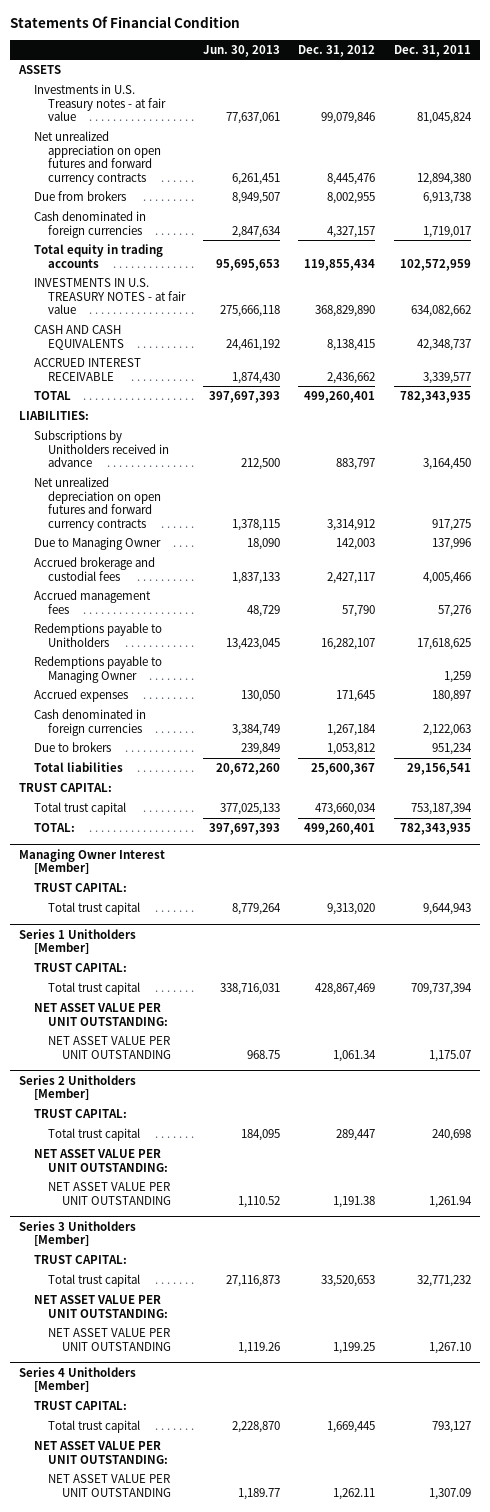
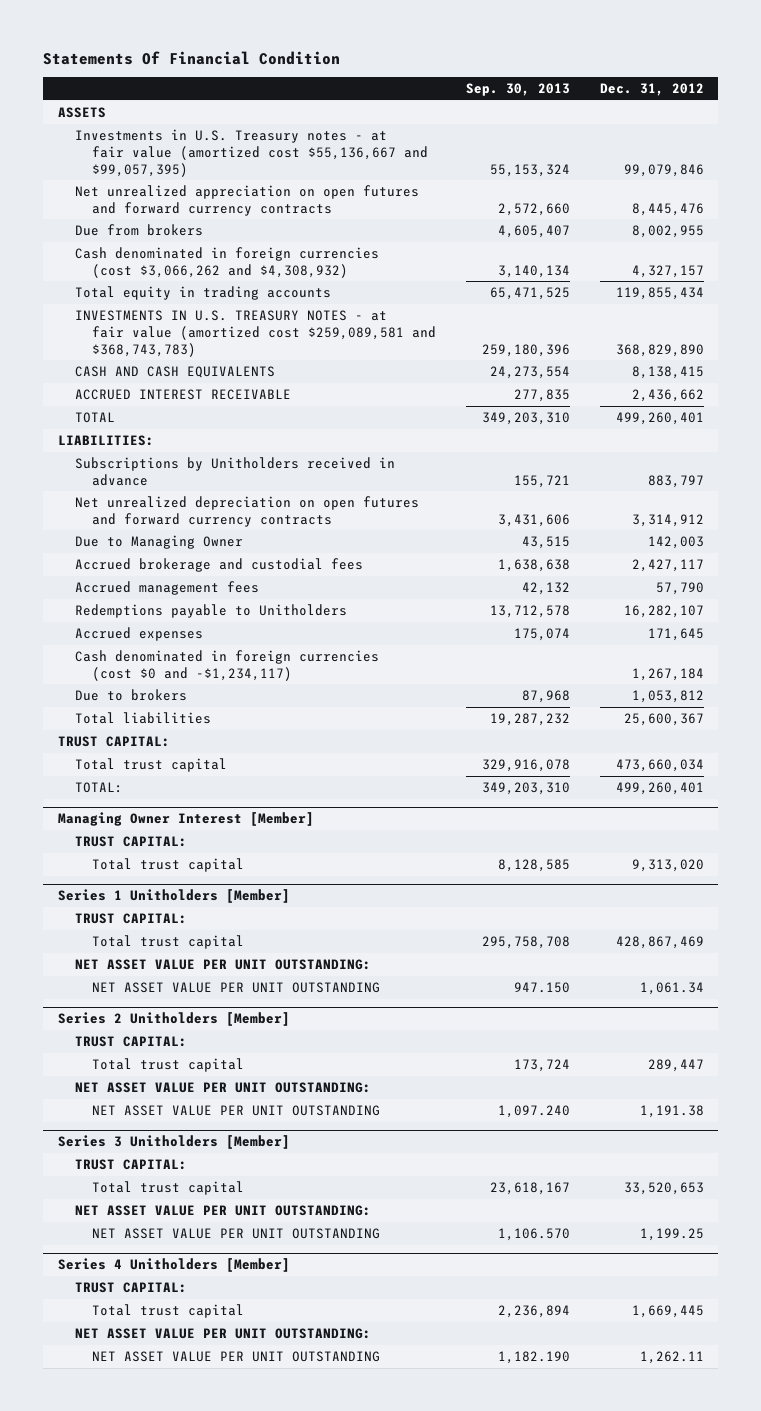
- | Jun. 30, 2013 | Dec. 31, 2012 | Dec. 31, 2011
+ | Sep. 30, 2013 | Dec. 31, 2012
- Investments in U.S. Treasury notes - at fair value | 77,637,061 | 99,079,846 | 81,045,824
+ Investments in U.S. Treasury notes - at fair value (amortized cost $55,136,667 and $99,057,395) | 55,153,324 | 99,079,846
- Cash denominated in foreign currencies | 2,847,634 | 4,327,157 | 1,719,017
+ Cash denominated in foreign currencies (cost $3,066,262 and $4,308,932) | 3,140,134 | 4,327,157
- INVESTMENTS IN U.S. TREASURY NOTES - at fair value | 275,666,118 | 368,829,890 | 634,082,662
+ INVESTMENTS IN U.S. TREASURY NOTES - at fair value (amortized cost $259,089,581 and $368,743,783) | 259,180,396 | 368,829,890
- Redemptions payable to Managing Owner | | | 1,259
- Cash denominated in foreign currencies | 3,384,749 | 1,267,184 | 2,122,063
+ Cash denominated in foreign currencies (cost $0 and -$1,234,117) | | 1,267,184

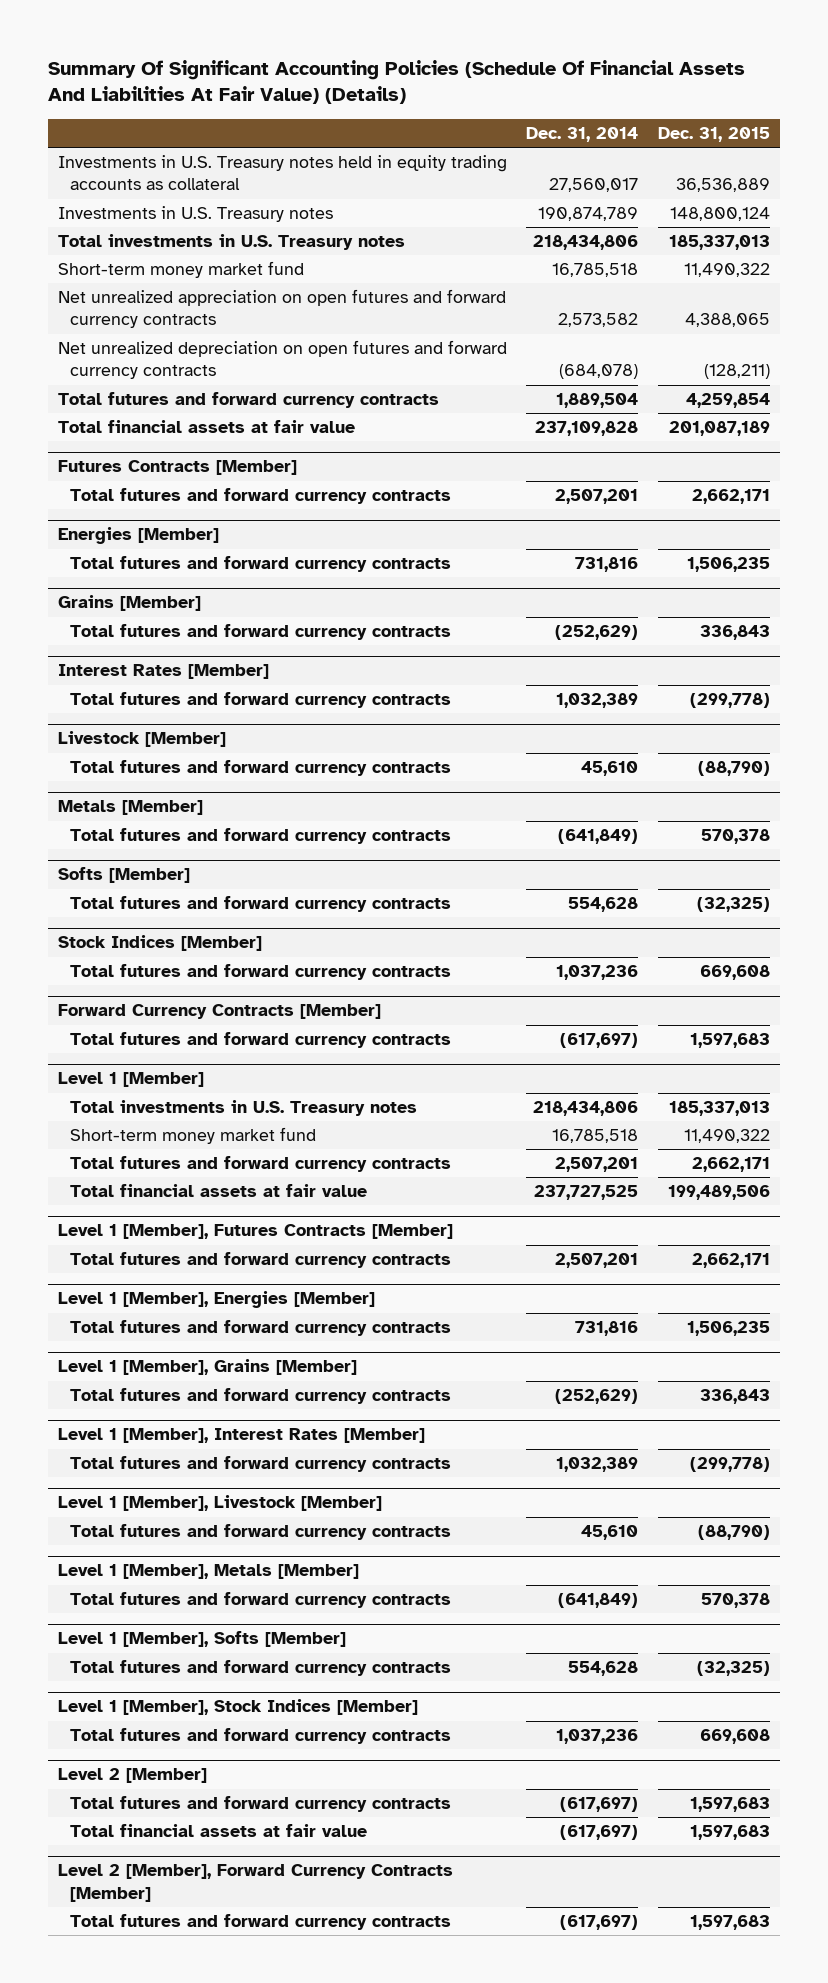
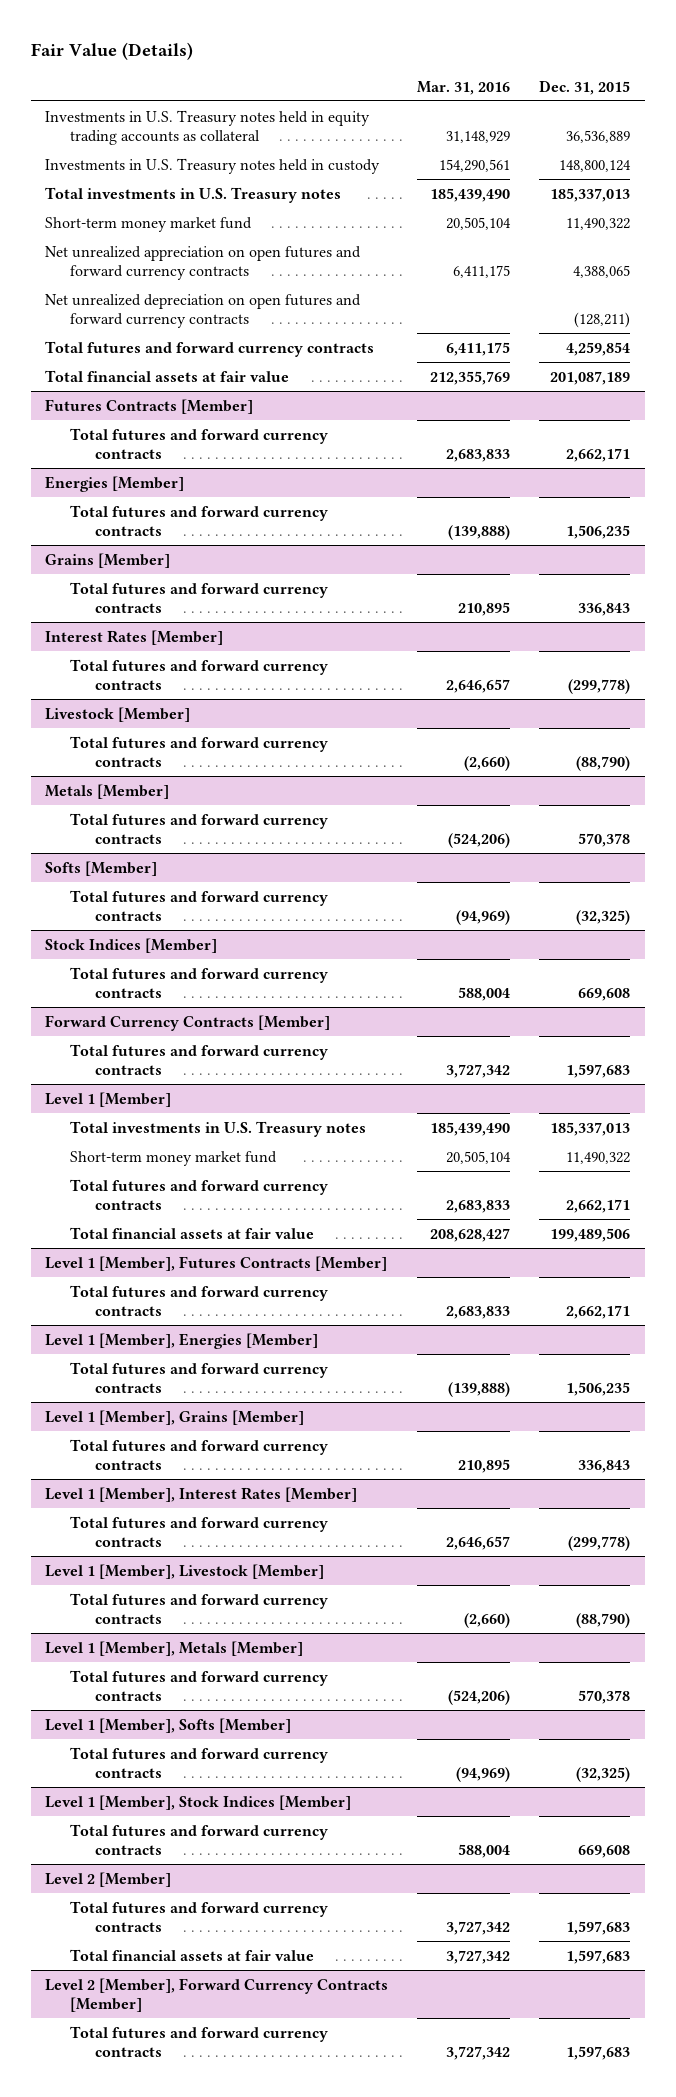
- Summary Of Significant Accounting Policies (Schedule Of Financial Assets And Liabilities At Fair Value) (Details)
+ Fair Value (Details)
- | Dec. 31, 2014 | Dec. 31, 2015
+ | Mar. 31, 2016 | Dec. 31, 2015
- Investments in U.S. Treasury notes | 190,874,789 | 148,800,124
+ Investments in U.S. Treasury notes held in custody | 154,290,561 | 148,800,124

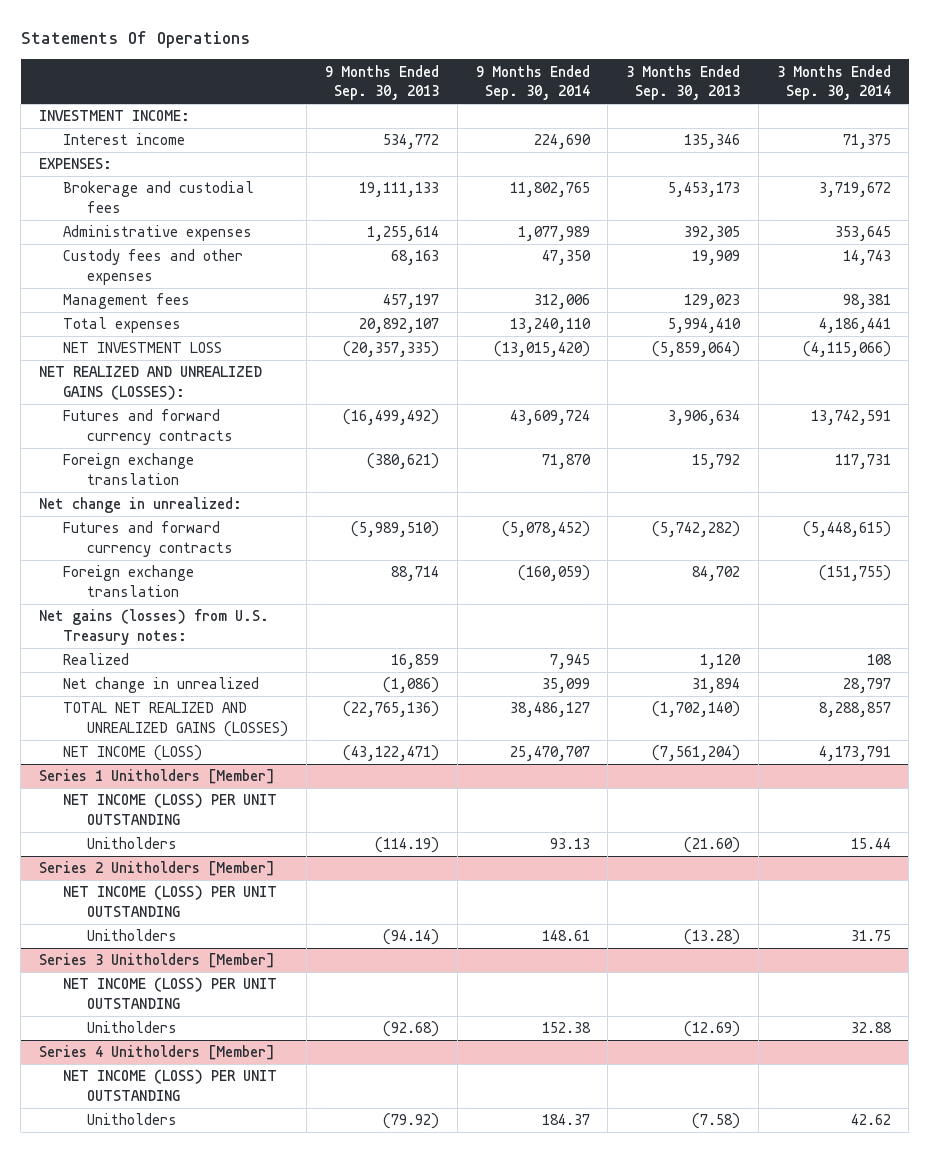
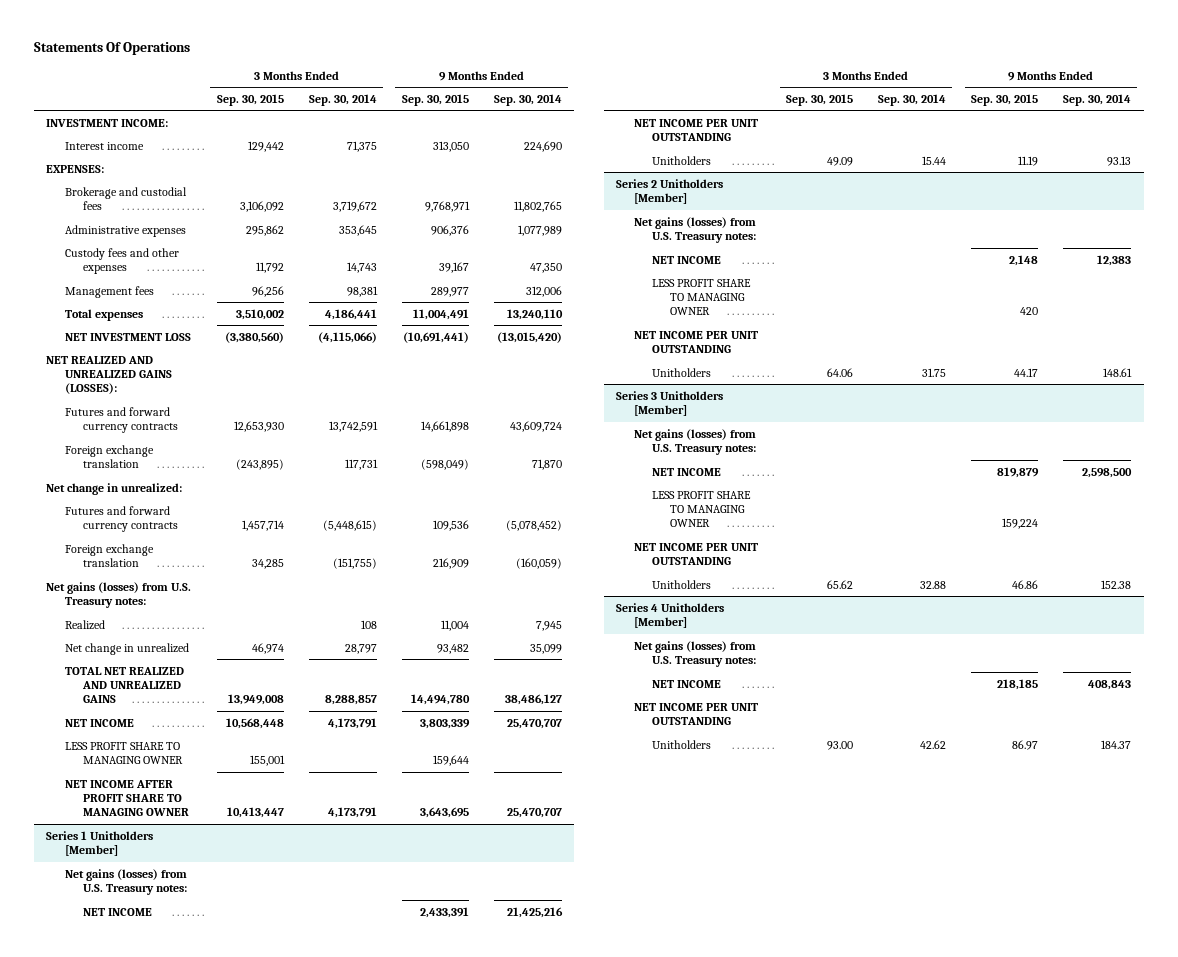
- | 9 Months Ended Sep. 30, 2013 | 9 Months Ended Sep. 30, 2014 | 3 Months Ended Sep. 30, 2013 | 3 Months Ended Sep. 30, 2014
+ | 3 Months Ended Sep. 30, 2015 | 3 Months Ended Sep. 30, 2014 | 9 Months Ended Sep. 30, 2015 | 9 Months Ended Sep. 30, 2014
- TOTAL NET REALIZED AND UNREALIZED GAINS (LOSSES) | (22,765,136) | 38,486,127 | (1,702,140) | 8,288,857
- NET INCOME (LOSS) | (43,122,471) | 25,470,707 | (7,561,204) | 4,173,791
+ TOTAL NET REALIZED AND UNREALIZED GAINS | 13,949,008 | 8,288,857 | 14,494,780 | 38,486,127
+ NET INCOME | 10,568,448 | 4,173,791 | 3,803,339 | 25,470,707
+ LESS PROFIT SHARE TO MANAGING OWNER | 155,001 | | 159,644 |
+ NET INCOME AFTER PROFIT SHARE TO MANAGING OWNER | 10,413,447 | 4,173,791 | 3,643,695 | 25,470,707
@ Series 1 Unitholders [Member]
- NET INCOME (LOSS) PER UNIT OUTSTANDING
+ Net gains (losses) from U.S. Treasury notes:
+ NET INCOME | | | 2,433,391 | 21,425,216
+ NET INCOME PER UNIT OUTSTANDING
@ Series 2 Unitholders [Member]
- NET INCOME (LOSS) PER UNIT OUTSTANDING
+ Net gains (losses) from U.S. Treasury notes:
+ NET INCOME | | | 2,148 | 12,383
+ LESS PROFIT SHARE TO MANAGING OWNER | | | 420 |
+ NET INCOME PER UNIT OUTSTANDING
@ Series 3 Unitholders [Member]
- NET INCOME (LOSS) PER UNIT OUTSTANDING
+ Net gains (losses) from U.S. Treasury notes:
+ NET INCOME | | | 819,879 | 2,598,500
+ LESS PROFIT SHARE TO MANAGING OWNER | | | 159,224 |
+ NET INCOME PER UNIT OUTSTANDING
@ Series 4 Unitholders [Member]
- NET INCOME (LOSS) PER UNIT OUTSTANDING
+ Net gains (losses) from U.S. Treasury notes:
+ NET INCOME | | | 218,185 | 408,843
+ NET INCOME PER UNIT OUTSTANDING

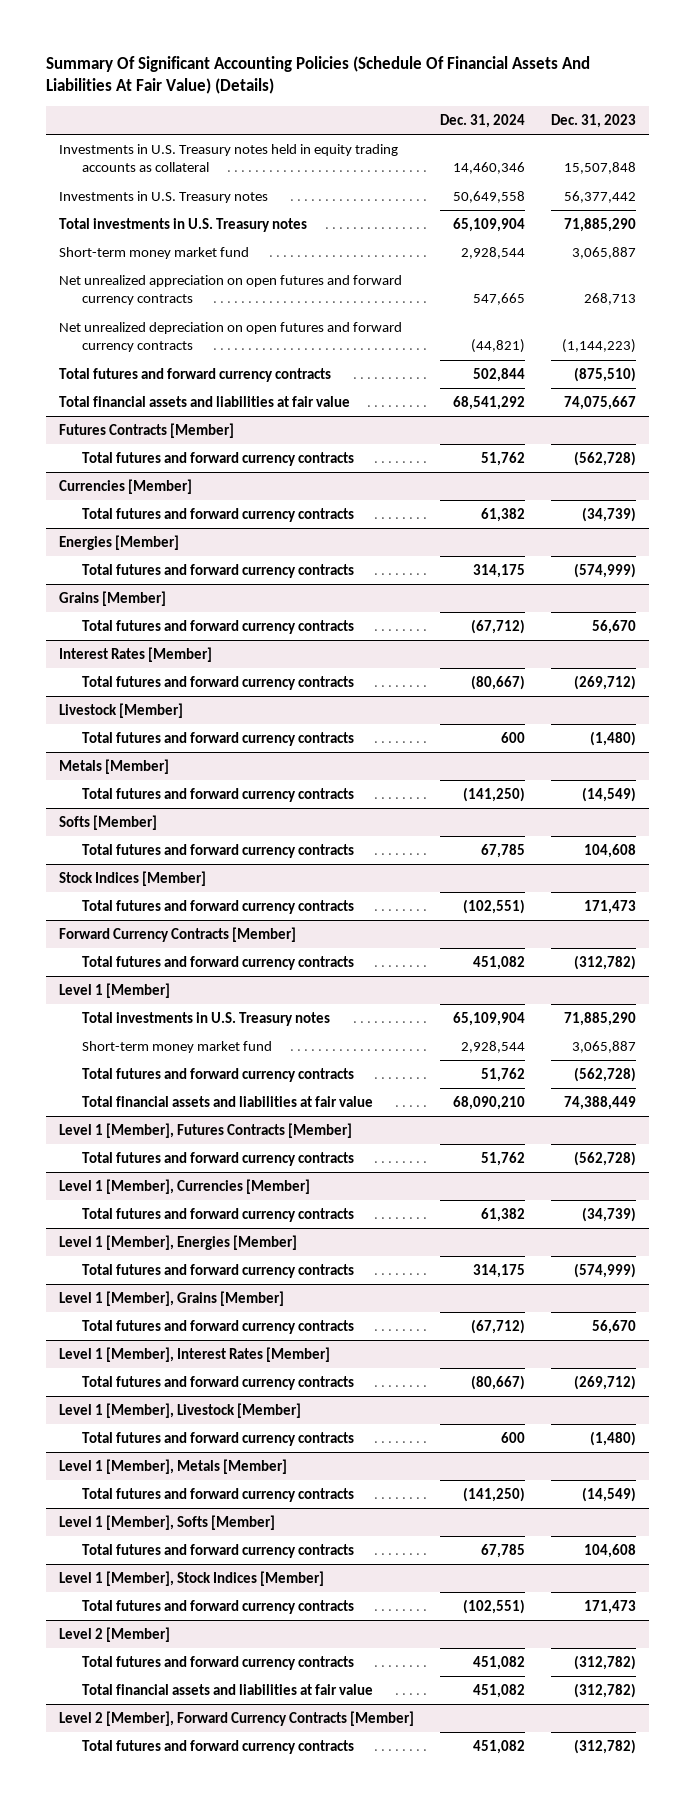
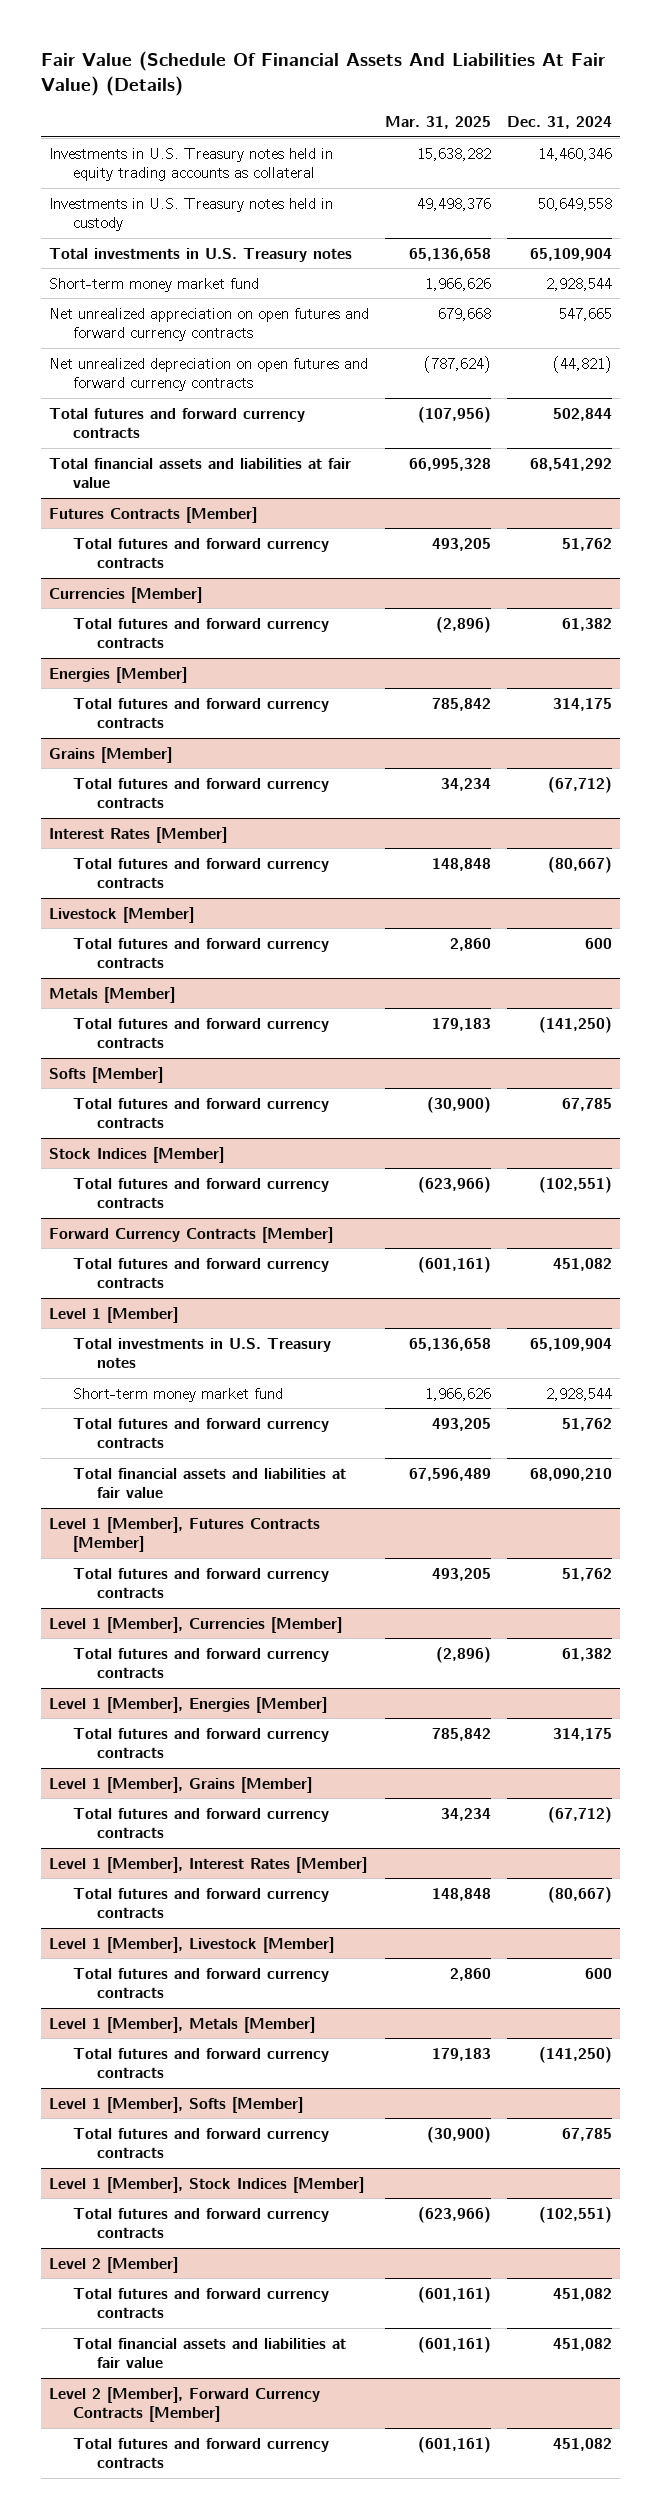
- Summary Of Significant Accounting Policies (Schedule Of Financial Assets And Liabilities At Fair Value) (Details)
+ Fair Value (Schedule Of Financial Assets And Liabilities At Fair Value) (Details)
- | Dec. 31, 2024 | Dec. 31, 2023
+ | Mar. 31, 2025 | Dec. 31, 2024
- Investments in U.S. Treasury notes | 50,649,558 | 56,377,442
+ Investments in U.S. Treasury notes held in custody | 49,498,376 | 50,649,558

